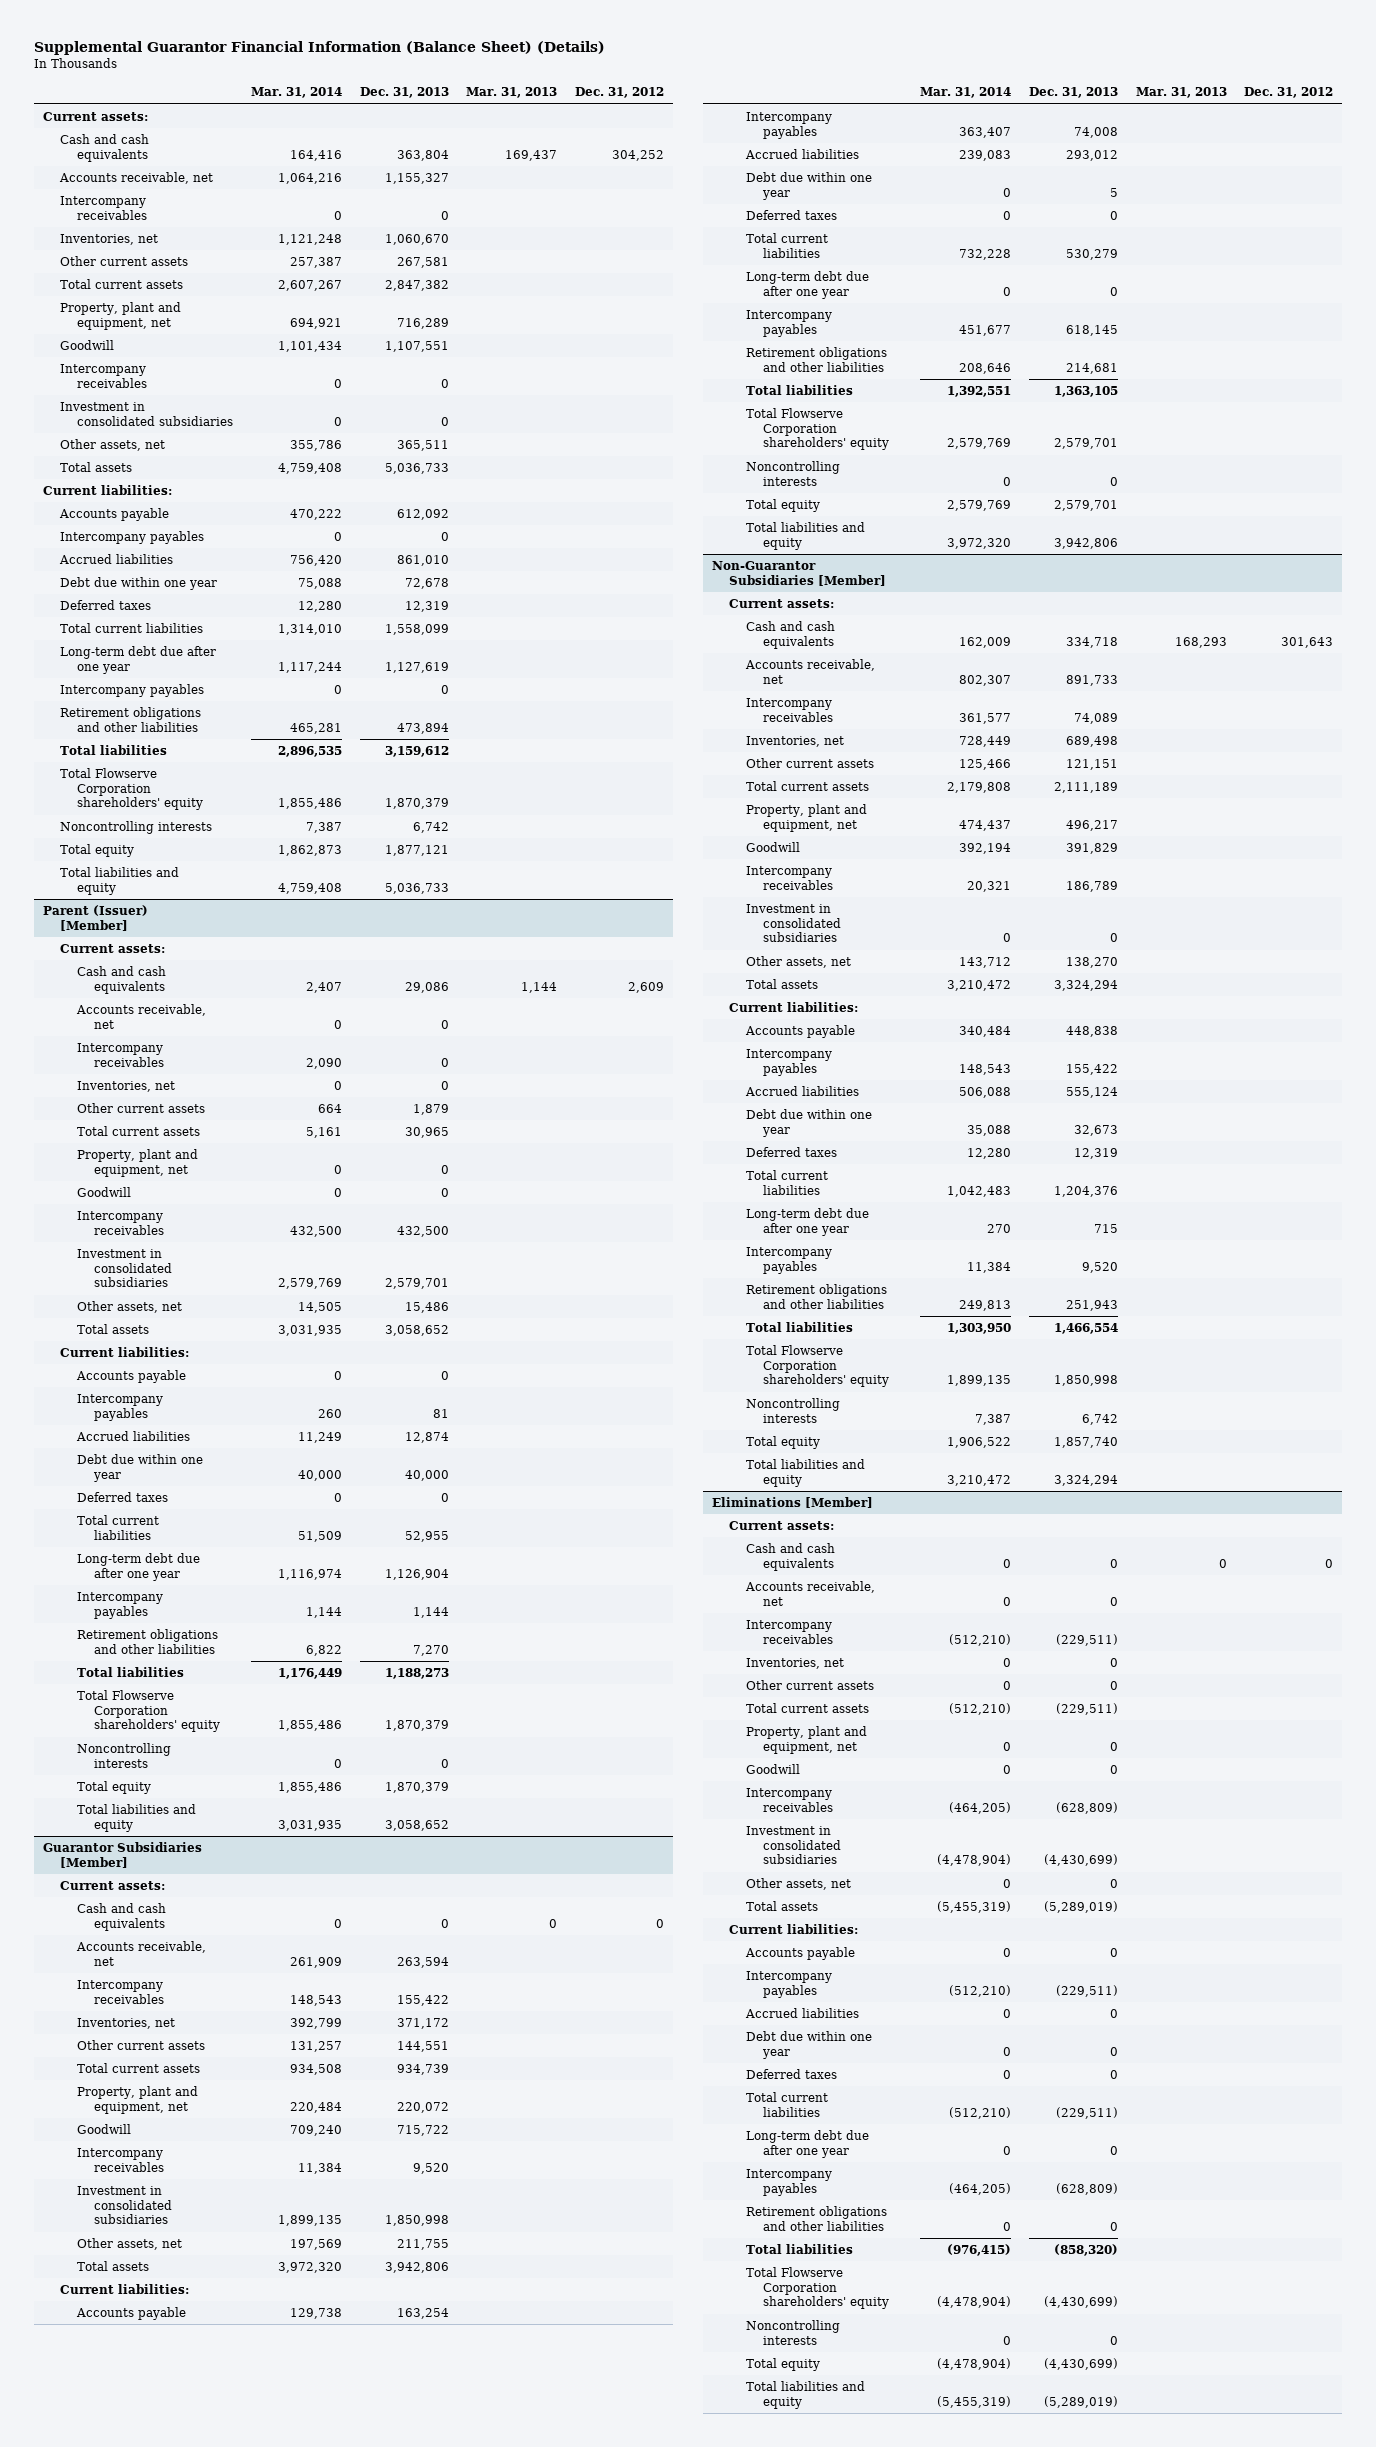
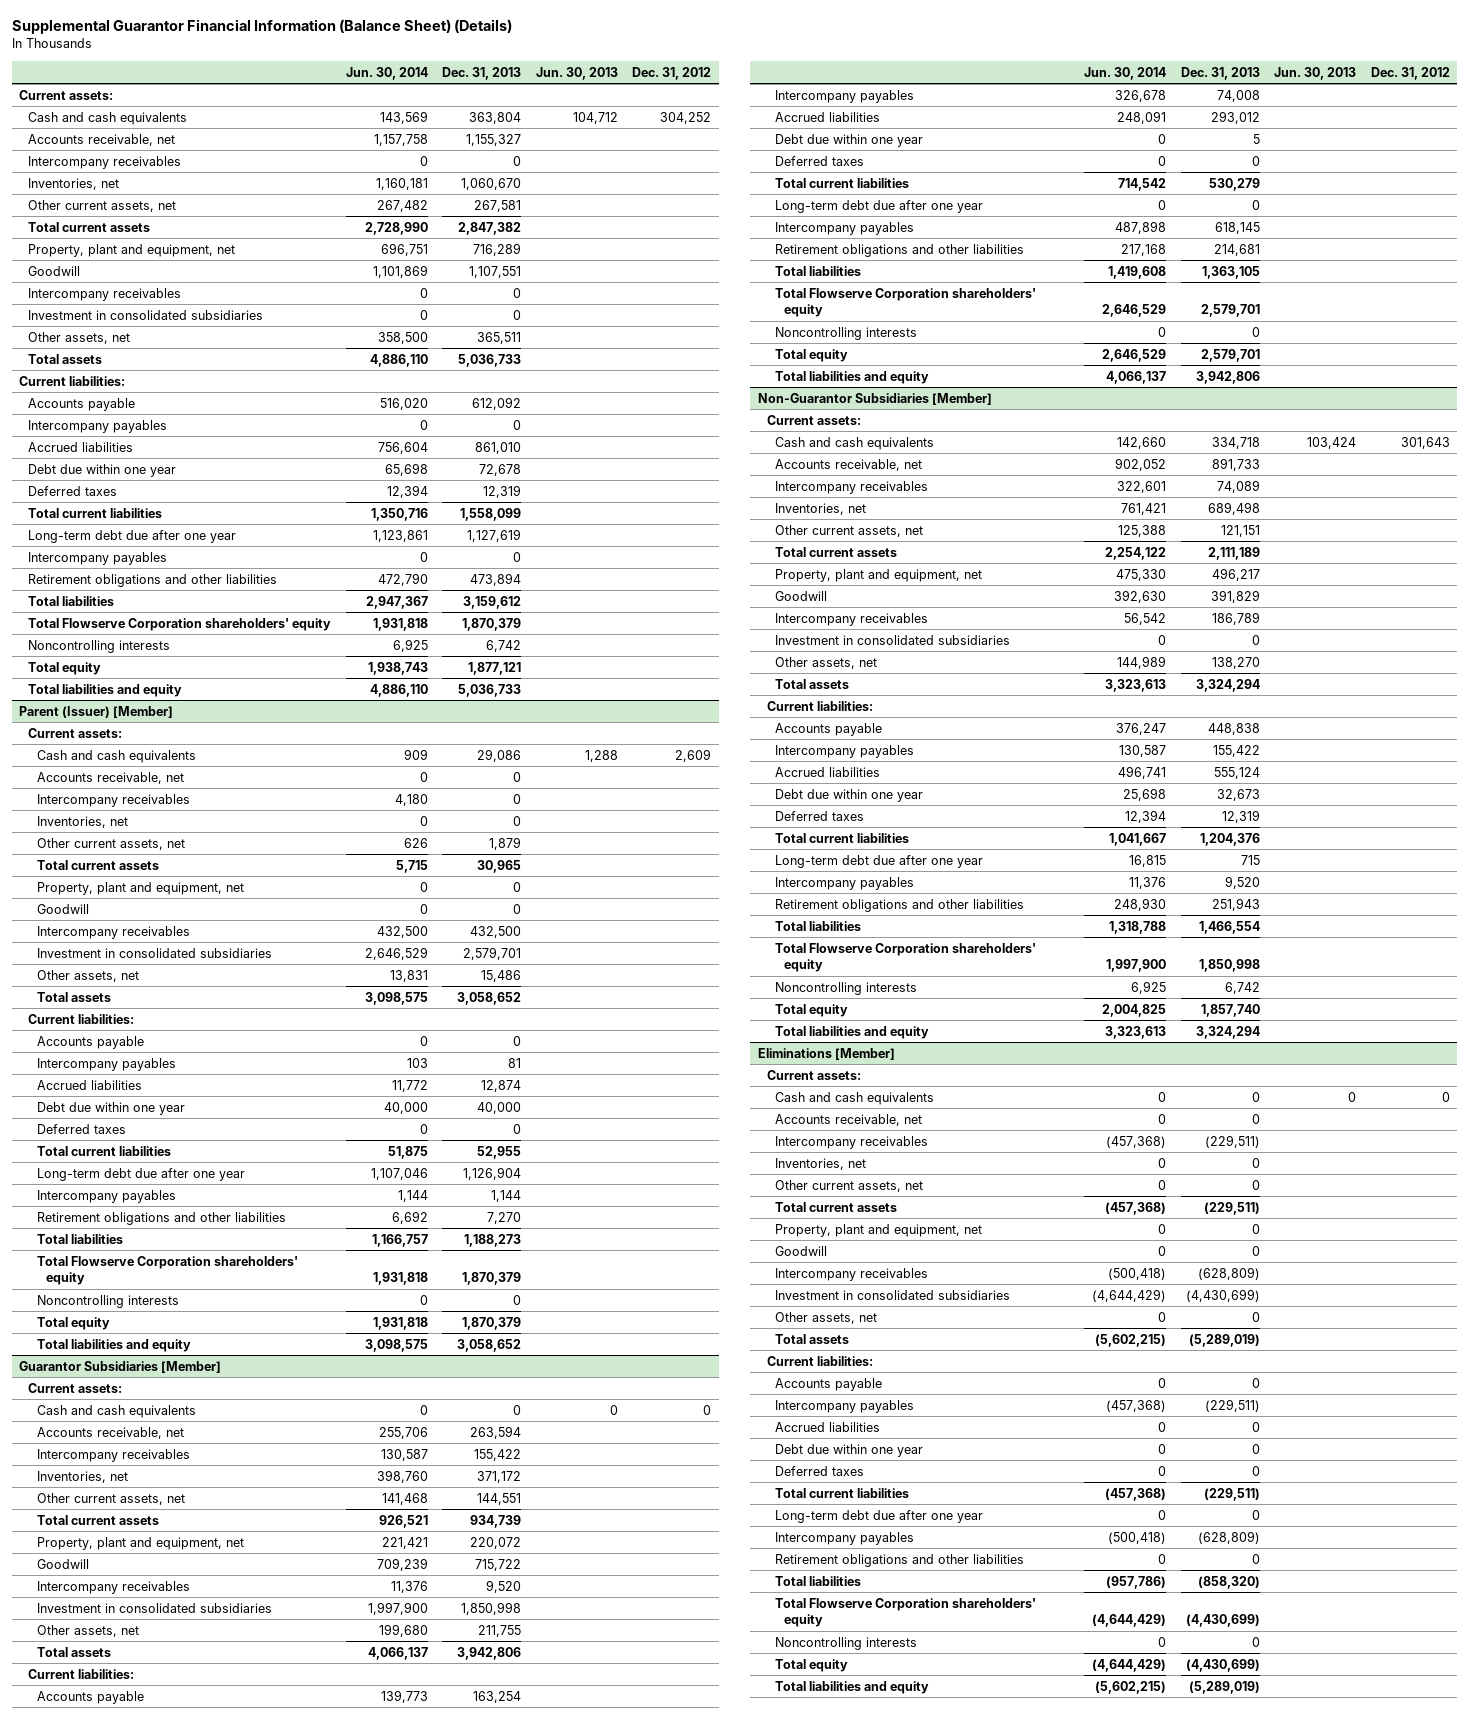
- | Mar. 31, 2014 | Dec. 31, 2013 | Mar. 31, 2013 | Dec. 31, 2012
+ | Jun. 30, 2014 | Dec. 31, 2013 | Jun. 30, 2013 | Dec. 31, 2012
- Other current assets | 257,387 | 267,581 | |
+ Other current assets, net | 267,482 | 267,581 | |
@ Parent (Issuer) [Member]
- Other current assets | 664 | 1,879 | |
+ Other current assets, net | 626 | 1,879 | |
@ Guarantor Subsidiaries [Member]
- Other current assets | 131,257 | 144,551 | |
+ Other current assets, net | 141,468 | 144,551 | |
@ Non-Guarantor Subsidiaries [Member]
- Other current assets | 125,466 | 121,151 | |
+ Other current assets, net | 125,388 | 121,151 | |
@ Eliminations [Member]
- Other current assets | 0 | 0 | |
+ Other current assets, net | 0 | 0 | |

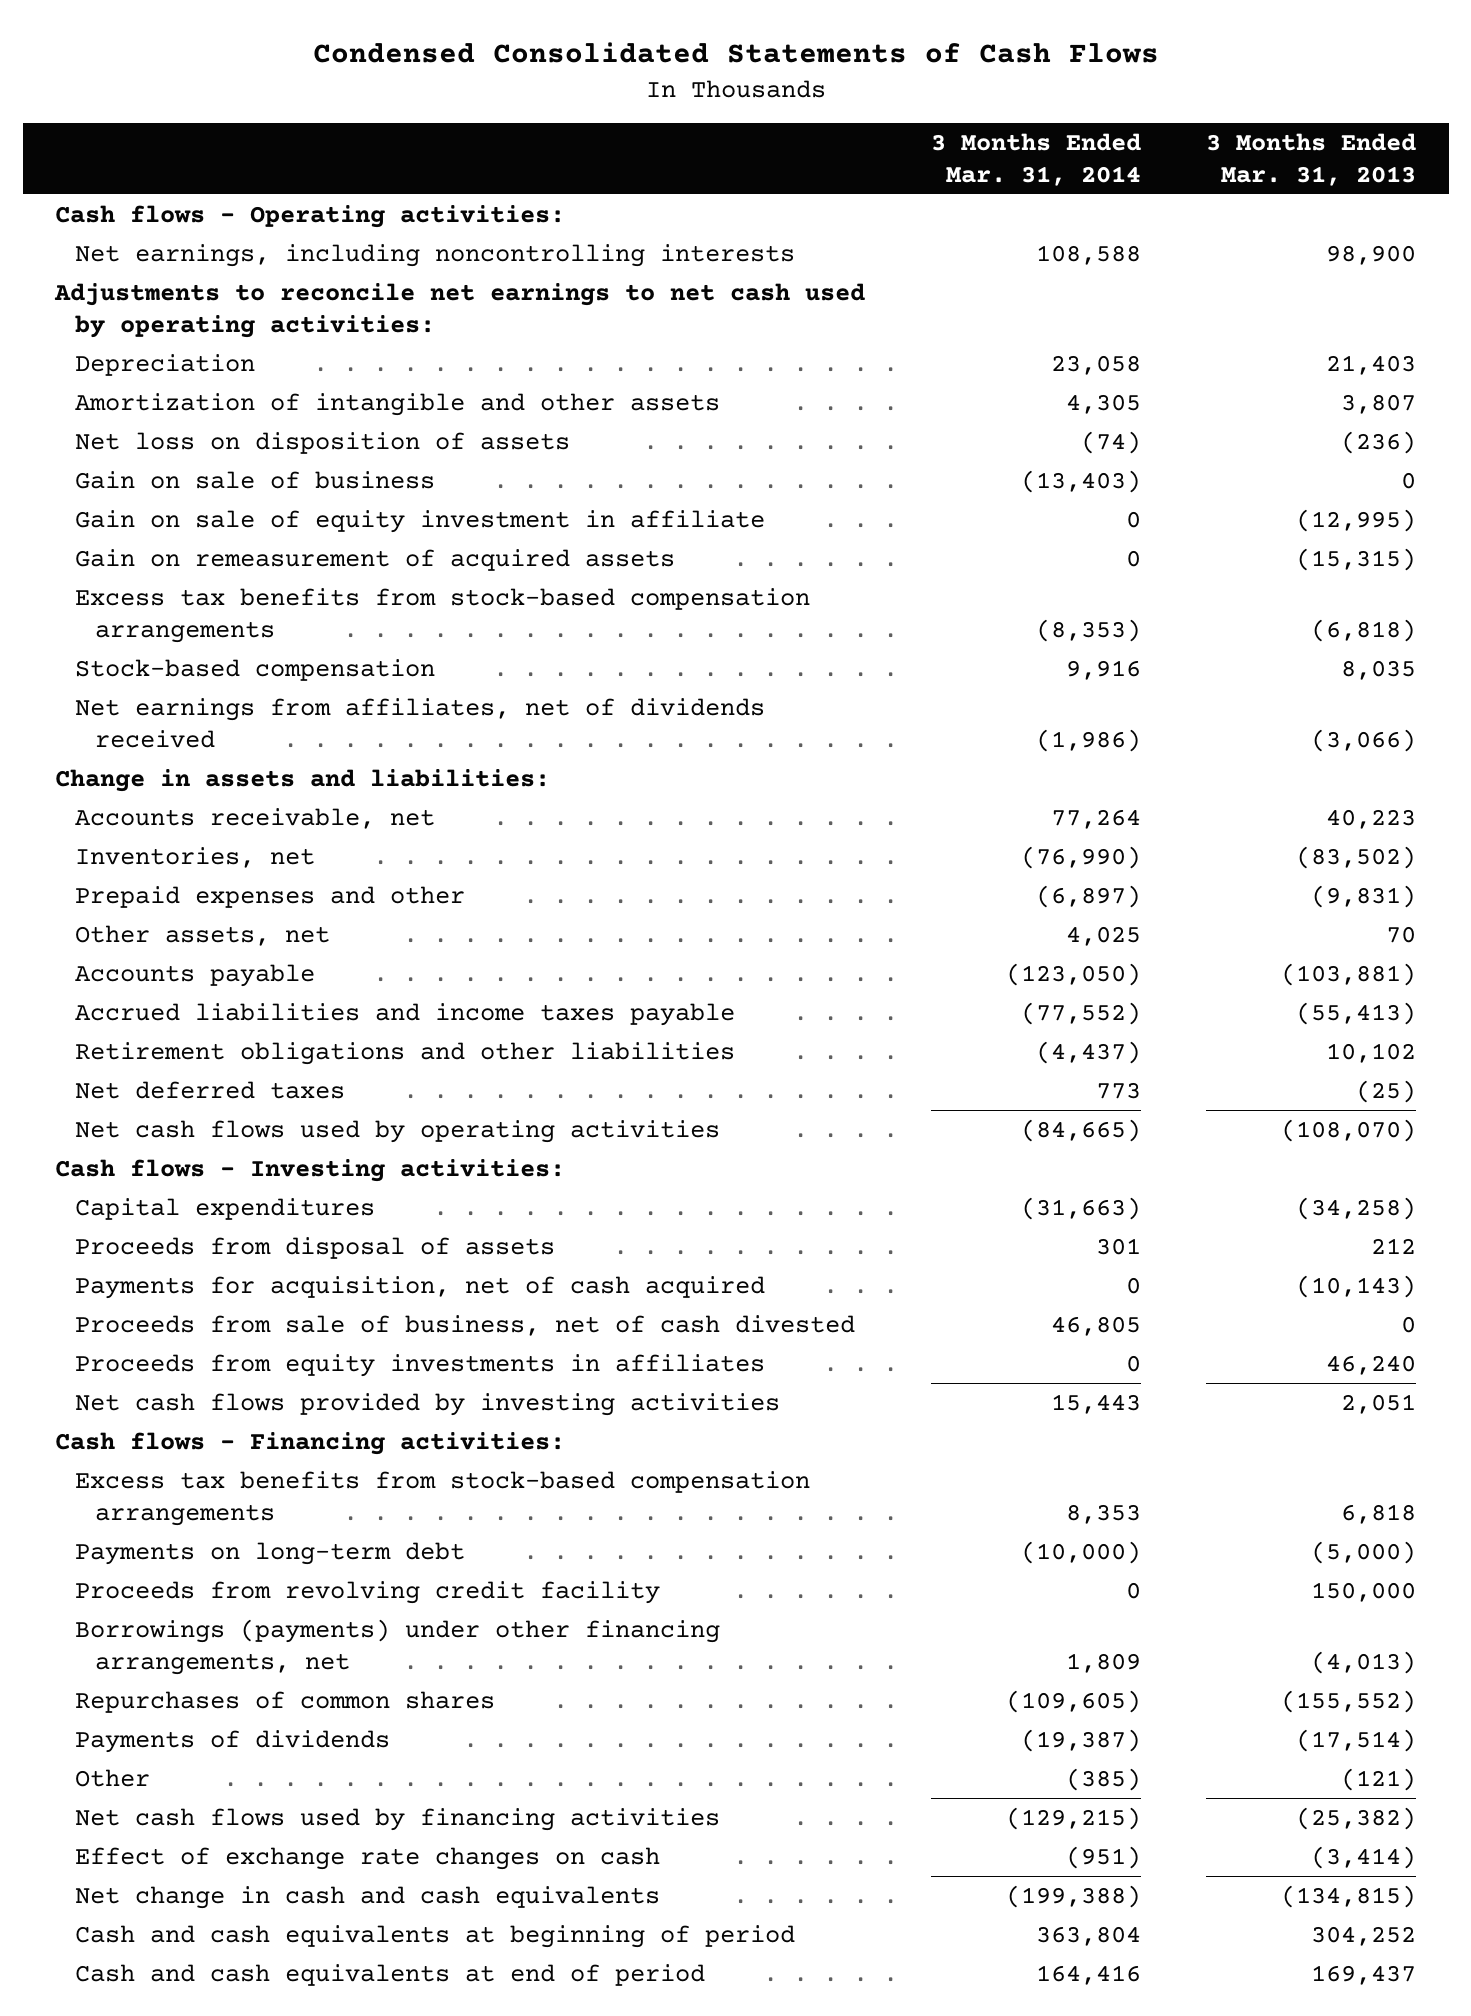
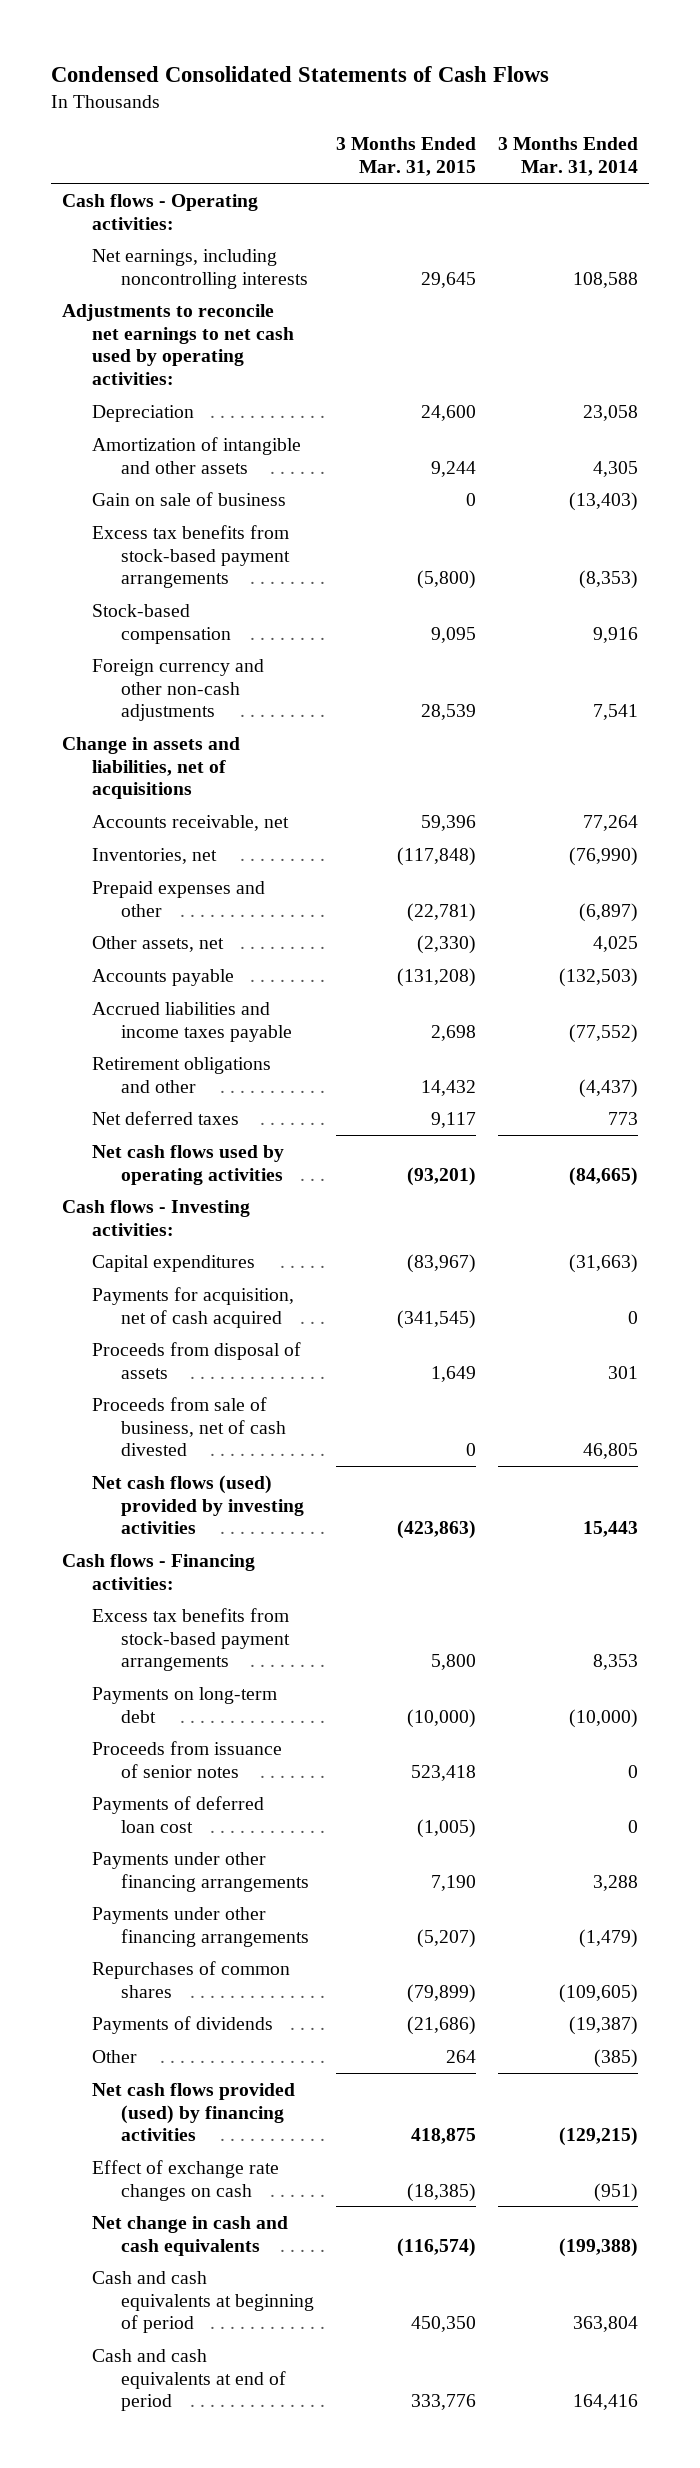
- | 3 Months Ended Mar. 31, 2014 | 3 Months Ended Mar. 31, 2013
+ | 3 Months Ended Mar. 31, 2015 | 3 Months Ended Mar. 31, 2014
- Net loss on disposition of assets | (74) | (236)
- Gain on sale of equity investment in affiliate | 0 | (12,995)
- Gain on remeasurement of acquired assets | 0 | (15,315)
- Excess tax benefits from stock-based compensation arrangements | (8,353) | (6,818)
+ Excess tax benefits from stock-based payment arrangements | (5,800) | (8,353)
- Net earnings from affiliates, net of dividends received | (1,986) | (3,066)
- Change in assets and liabilities:
+ Foreign currency and other non-cash adjustments | 28,539 | 7,541
+ Change in assets and liabilities, net of acquisitions
- Accounts payable | (123,050) | (103,881)
+ Accounts payable | (131,208) | (132,503)
- Retirement obligations and other liabilities | (4,437) | 10,102
+ Retirement obligations and other | 14,432 | (4,437)
moved down: Proceeds from disposal of assets | 1,649 | 301
- Proceeds from equity investments in affiliates | 0 | 46,240
- Net cash flows provided by investing activities | 15,443 | 2,051
+ Net cash flows (used) provided by investing activities | (423,863) | 15,443
- Excess tax benefits from stock-based compensation arrangements | 8,353 | 6,818
+ Excess tax benefits from stock-based payment arrangements | 5,800 | 8,353
- Proceeds from revolving credit facility | 0 | 150,000
- Borrowings (payments) under other financing arrangements, net | 1,809 | (4,013)
+ Proceeds from issuance of senior notes | 523,418 | 0
+ Payments of deferred loan cost | (1,005) | 0
+ Payments under other financing arrangements | 7,190 | 3,288
+ Payments under other financing arrangements | (5,207) | (1,479)
- Net cash flows used by financing activities | (129,215) | (25,382)
+ Net cash flows provided (used) by financing activities | 418,875 | (129,215)

